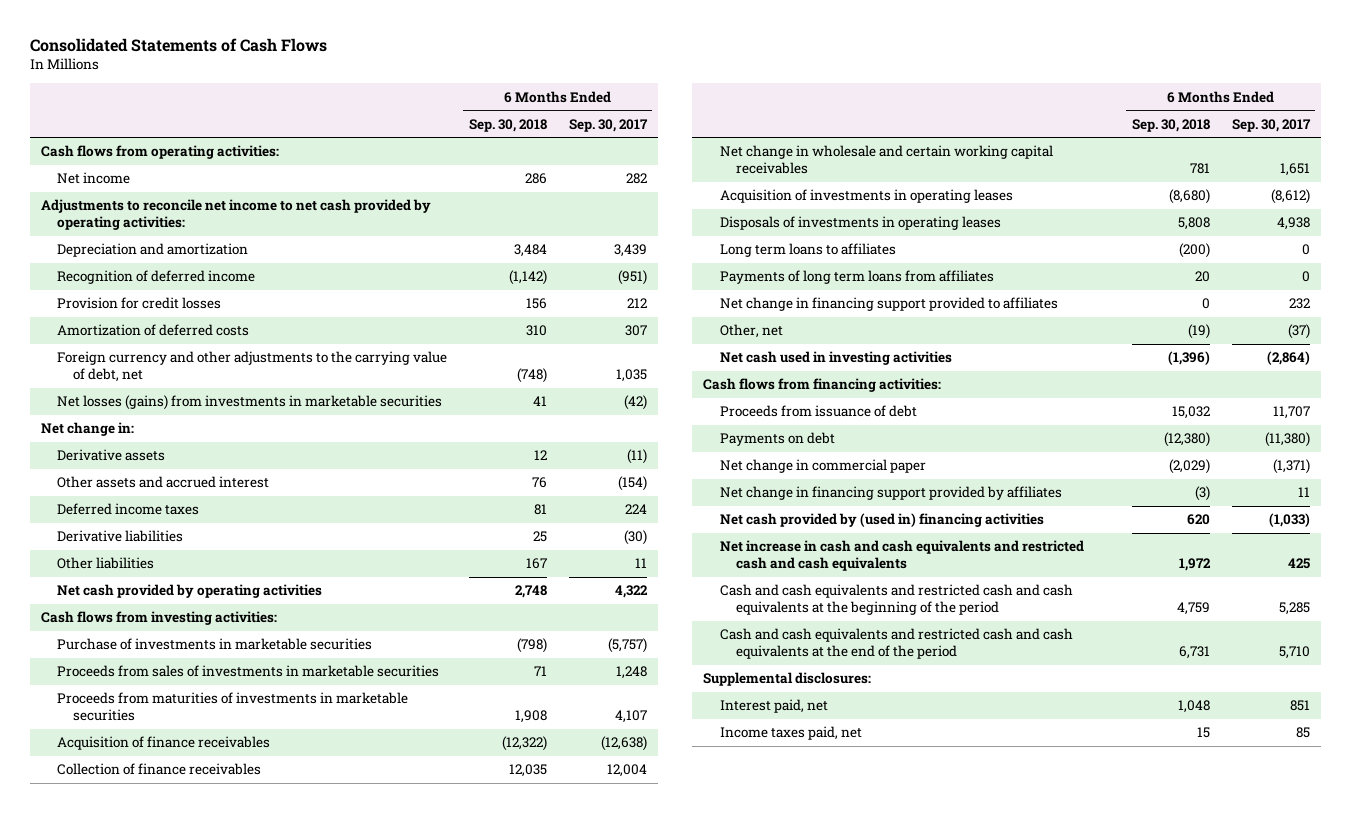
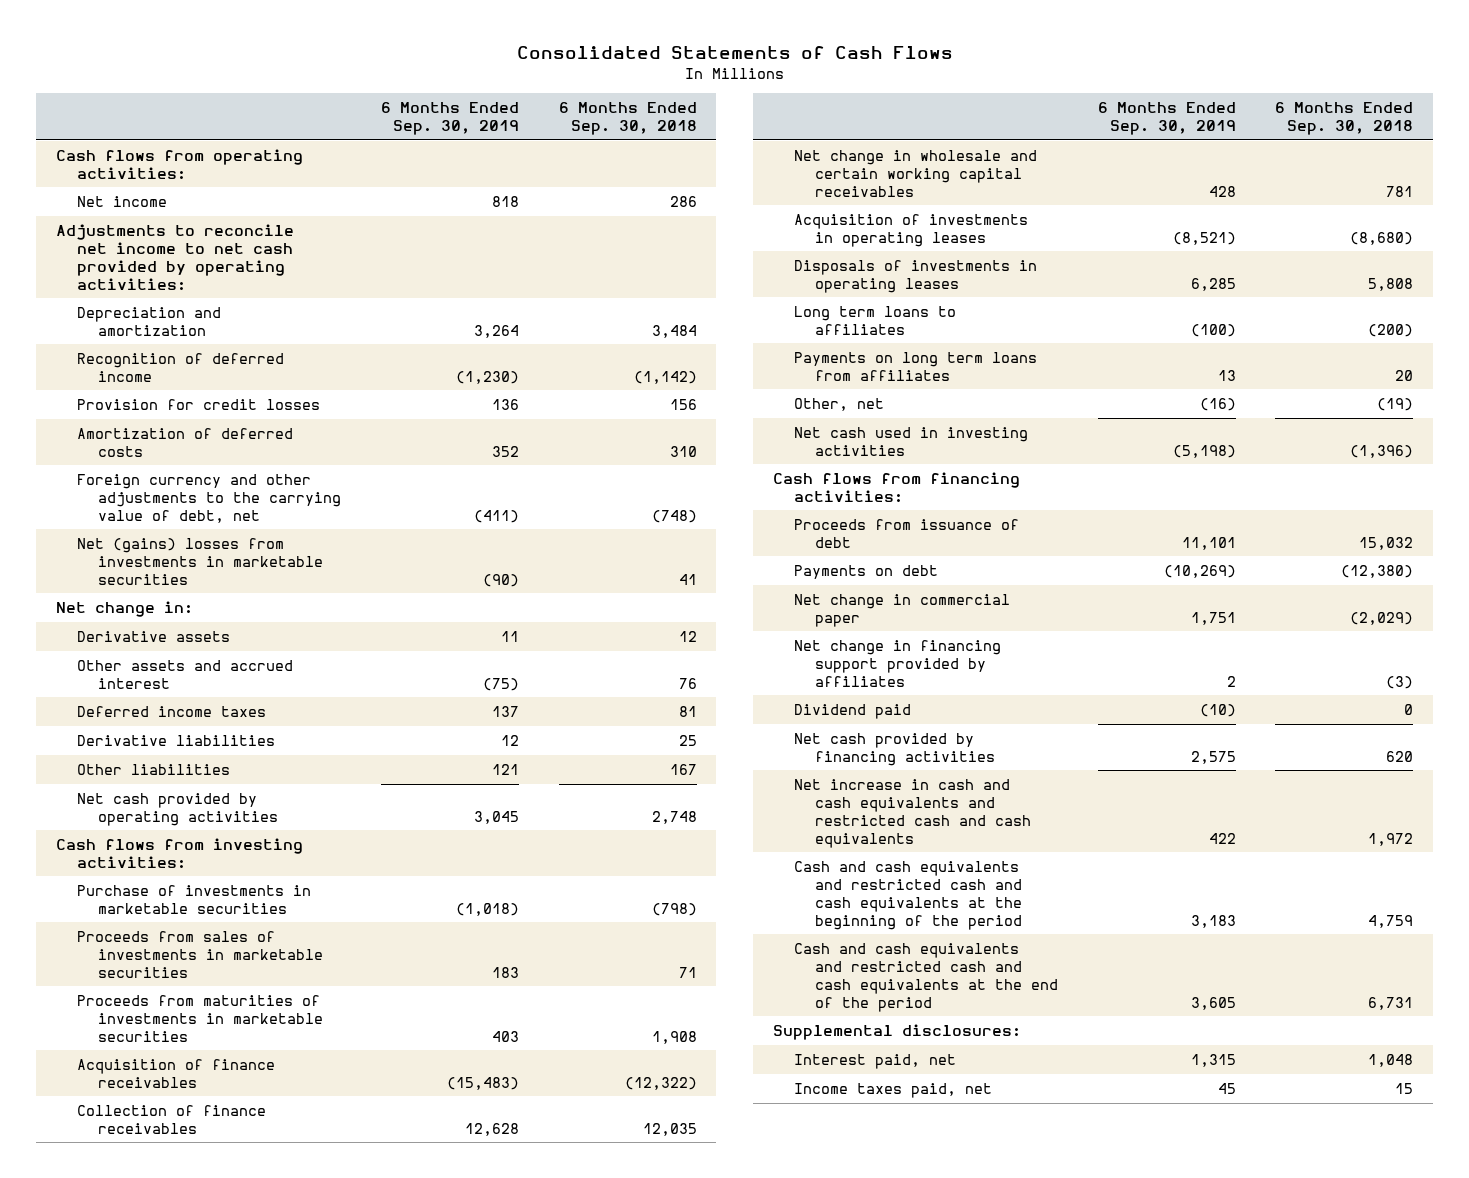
- | 6 Months Ended Sep. 30, 2018 | 6 Months Ended Sep. 30, 2017
+ | 6 Months Ended Sep. 30, 2019 | 6 Months Ended Sep. 30, 2018
- Net losses (gains) from investments in marketable securities | 41 | (42)
+ Net (gains) losses from investments in marketable securities | (90) | 41
- Payments of long term loans from affiliates | 20 | 0
- Net change in financing support provided to affiliates | 0 | 232
+ Payments on long term loans from affiliates | 13 | 20
- Net cash provided by (used in) financing activities | 620 | (1,033)
+ Dividend paid | (10) | 0
+ Net cash provided by financing activities | 2,575 | 620

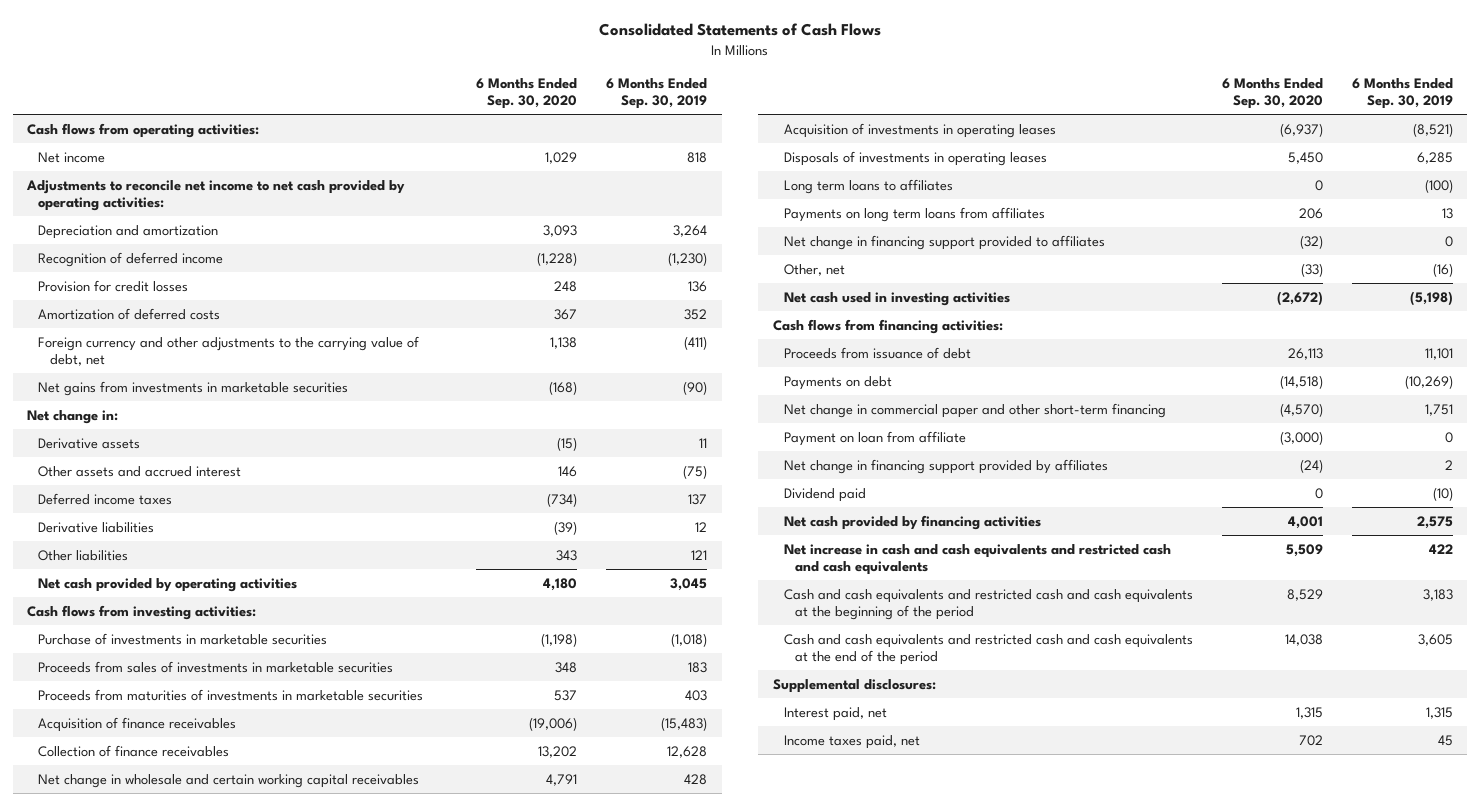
- | 6 Months Ended Sep. 30, 2019 | 6 Months Ended Sep. 30, 2018
+ | 6 Months Ended Sep. 30, 2020 | 6 Months Ended Sep. 30, 2019
- Net (gains) losses from investments in marketable securities | (90) | 41
+ Net gains from investments in marketable securities | (168) | (90)
+ Net change in financing support provided to affiliates | (32) | 0
- Net change in commercial paper | 1,751 | (2,029)
+ Net change in commercial paper and other short-term financing | (4,570) | 1,751
+ Payment on loan from affiliate | (3,000) | 0

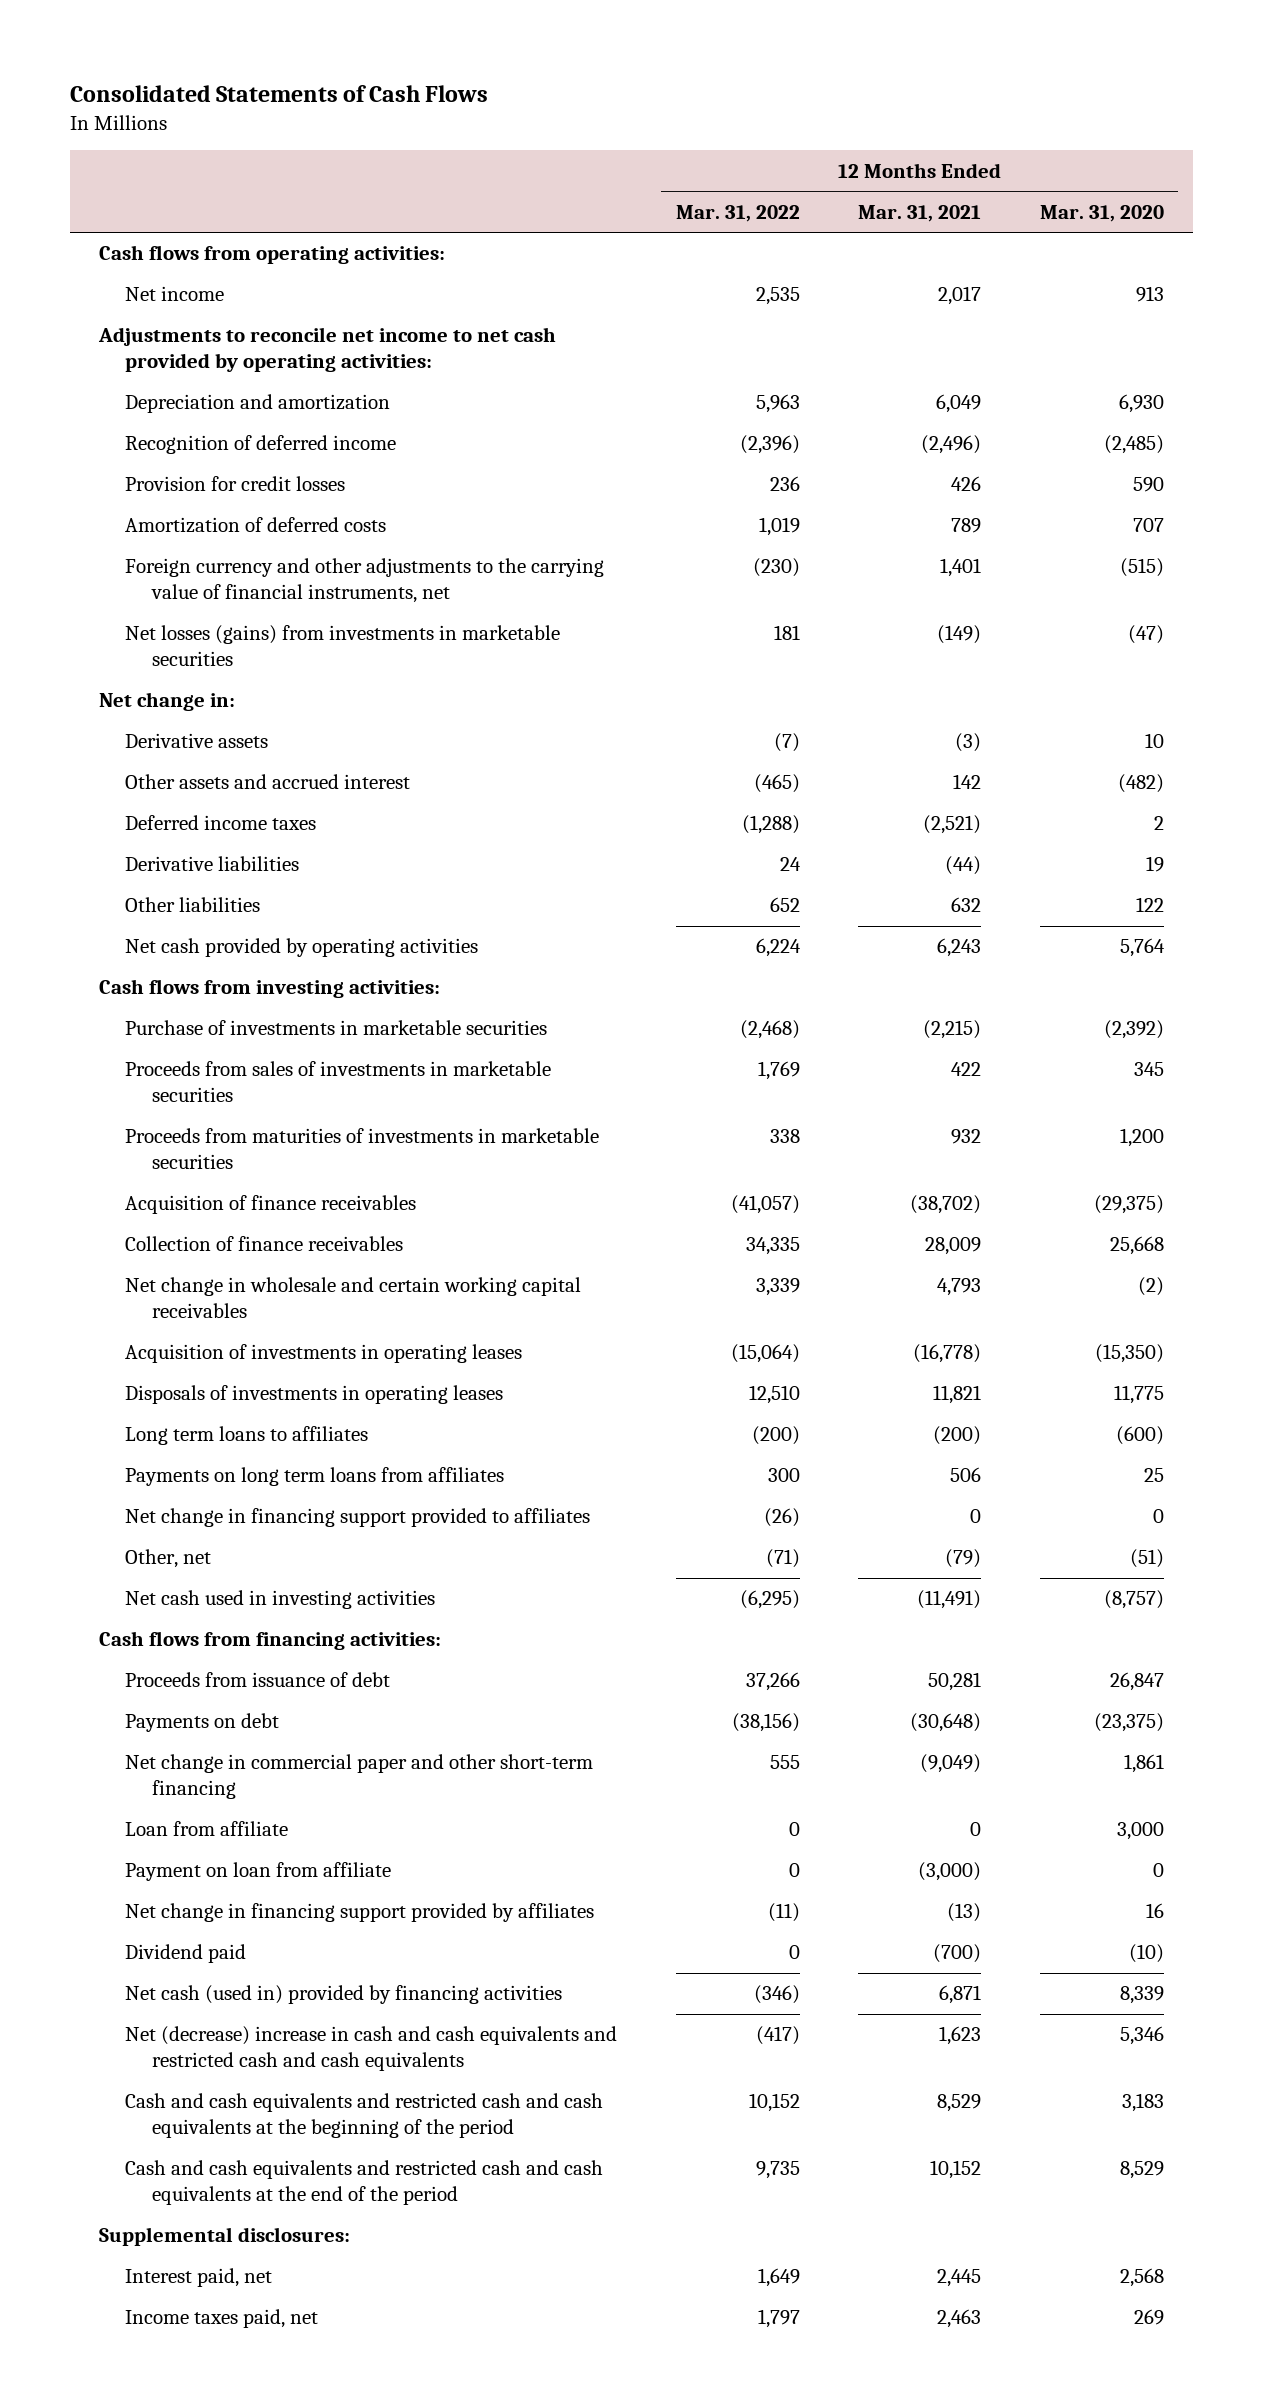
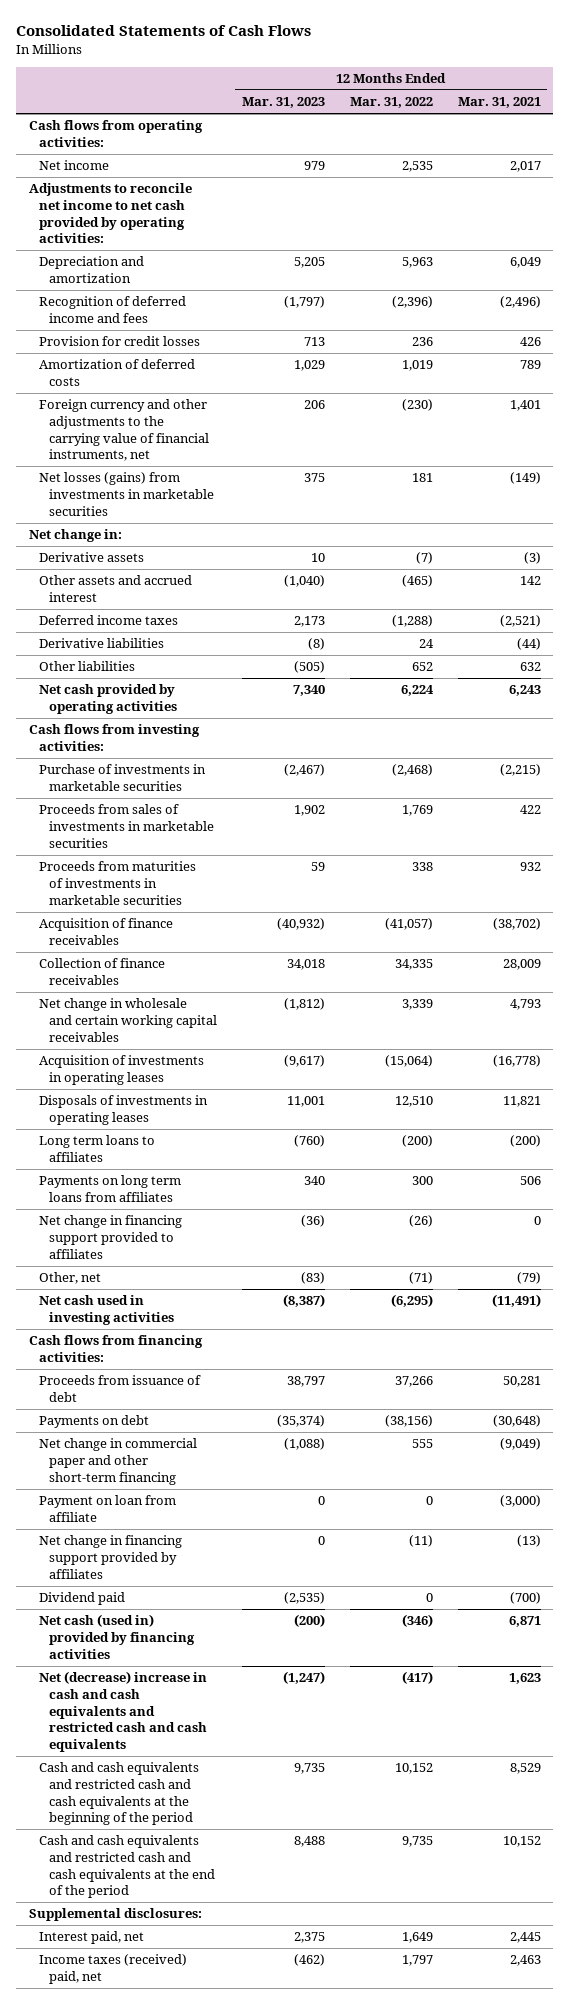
- | 12 Months Ended Mar. 31, 2022 | 12 Months Ended Mar. 31, 2021 | 12 Months Ended Mar. 31, 2020
+ | 12 Months Ended Mar. 31, 2023 | 12 Months Ended Mar. 31, 2022 | 12 Months Ended Mar. 31, 2021
- Recognition of deferred income | (2,396) | (2,496) | (2,485)
+ Recognition of deferred income and fees | (1,797) | (2,396) | (2,496)
- Loan from affiliate | 0 | 0 | 3,000
- Income taxes paid, net | 1,797 | 2,463 | 269
+ Income taxes (received) paid, net | (462) | 1,797 | 2,463

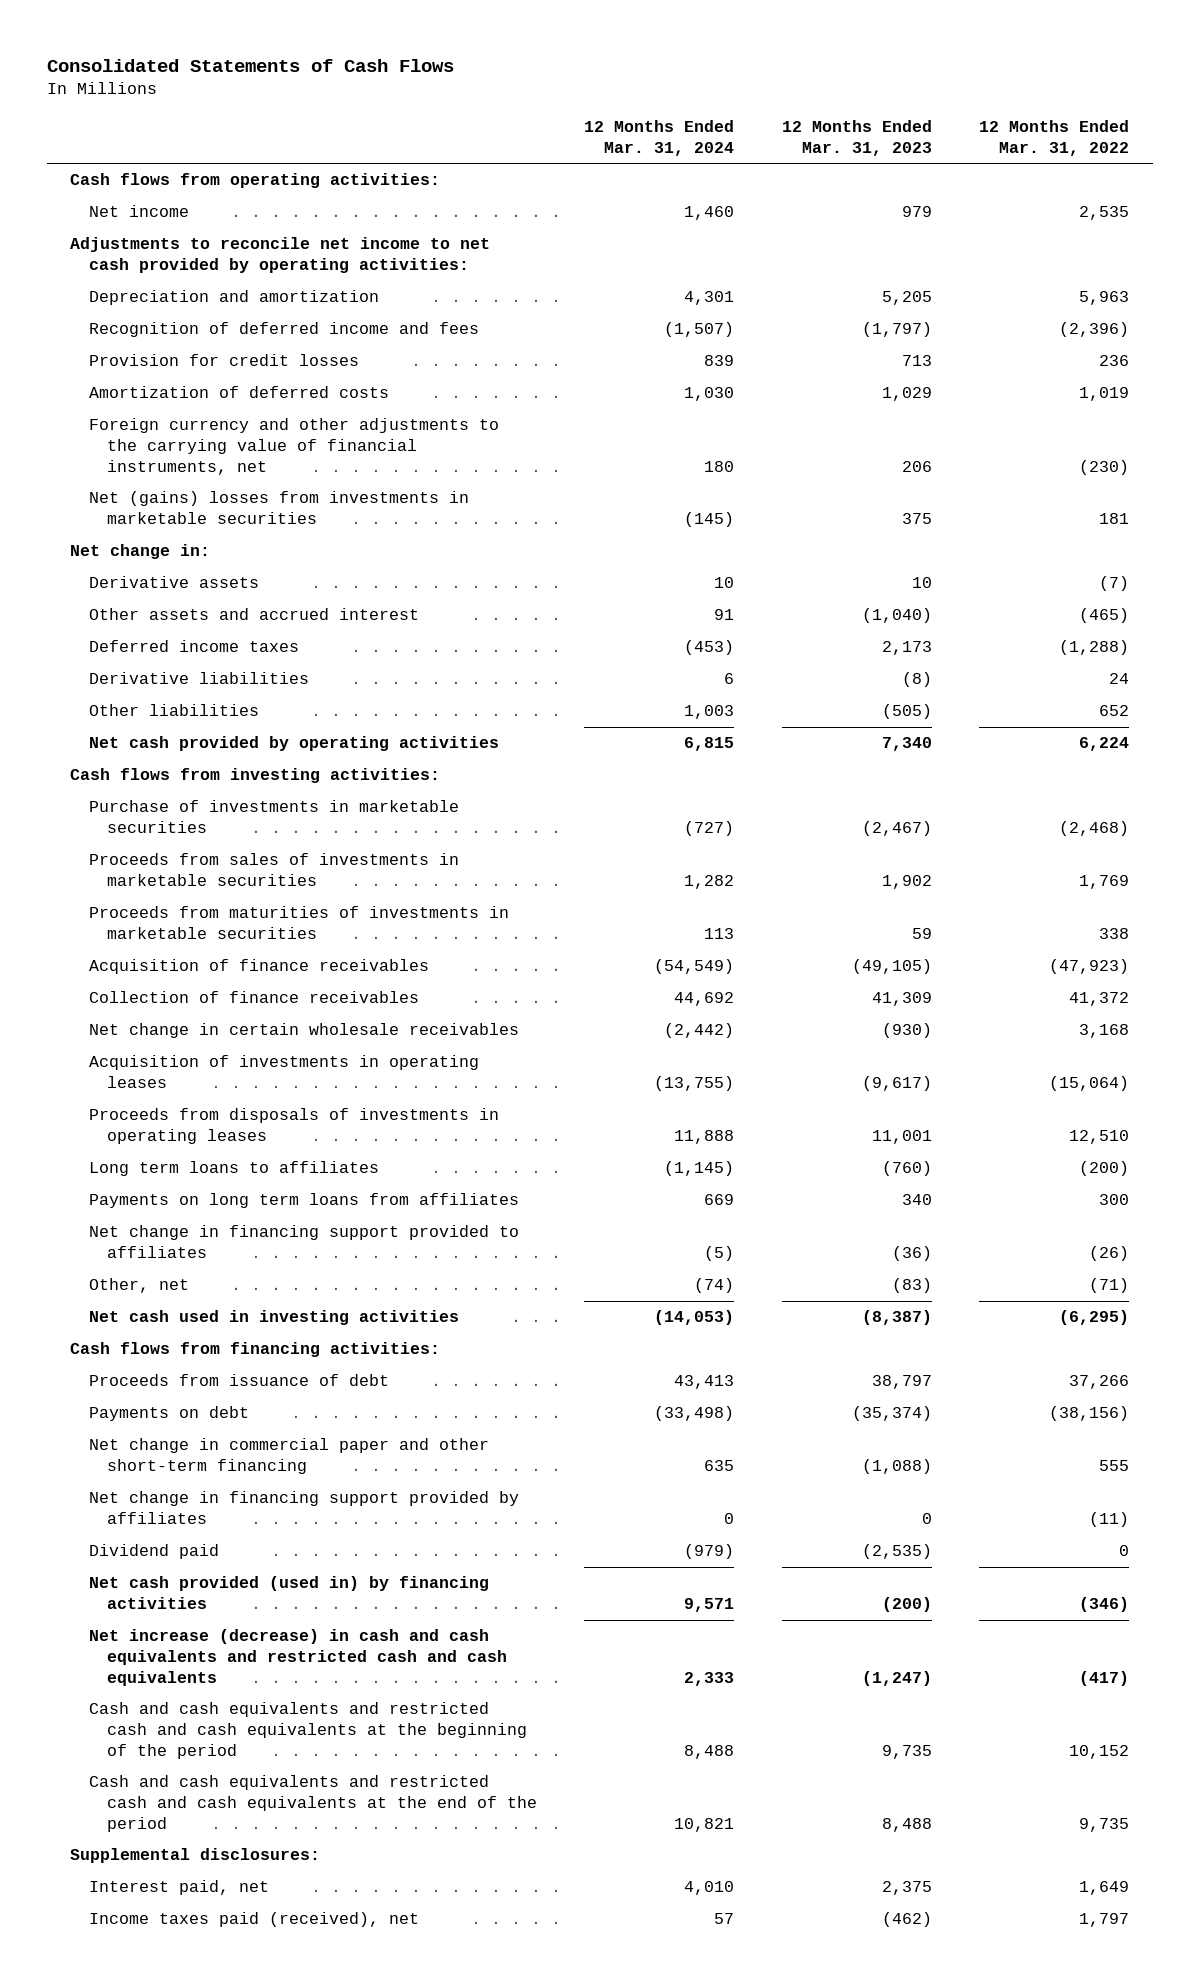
- | 12 Months Ended Mar. 31, 2023 | 12 Months Ended Mar. 31, 2022 | 12 Months Ended Mar. 31, 2021
+ | 12 Months Ended Mar. 31, 2024 | 12 Months Ended Mar. 31, 2023 | 12 Months Ended Mar. 31, 2022
- Net losses (gains) from investments in marketable securities | 375 | 181 | (149)
+ Net (gains) losses from investments in marketable securities | (145) | 375 | 181
- Acquisition of finance receivables | (40,932) | (41,057) | (38,702)
- Collection of finance receivables | 34,018 | 34,335 | 28,009
- Net change in wholesale and certain working capital receivables | (1,812) | 3,339 | 4,793
+ Acquisition of finance receivables | (54,549) | (49,105) | (47,923)
+ Collection of finance receivables | 44,692 | 41,309 | 41,372
+ Net change in certain wholesale receivables | (2,442) | (930) | 3,168
- Disposals of investments in operating leases | 11,001 | 12,510 | 11,821
+ Proceeds from disposals of investments in operating leases | 11,888 | 11,001 | 12,510
- Payment on loan from affiliate | 0 | 0 | (3,000)
- Net cash (used in) provided by financing activities | (200) | (346) | 6,871
- Net (decrease) increase in cash and cash equivalents and restricted cash and cash equivalents | (1,247) | (417) | 1,623
+ Net cash provided (used in) by financing activities | 9,571 | (200) | (346)
+ Net increase (decrease) in cash and cash equivalents and restricted cash and cash equivalents | 2,333 | (1,247) | (417)
- Income taxes (received) paid, net | (462) | 1,797 | 2,463
+ Income taxes paid (received), net | 57 | (462) | 1,797

